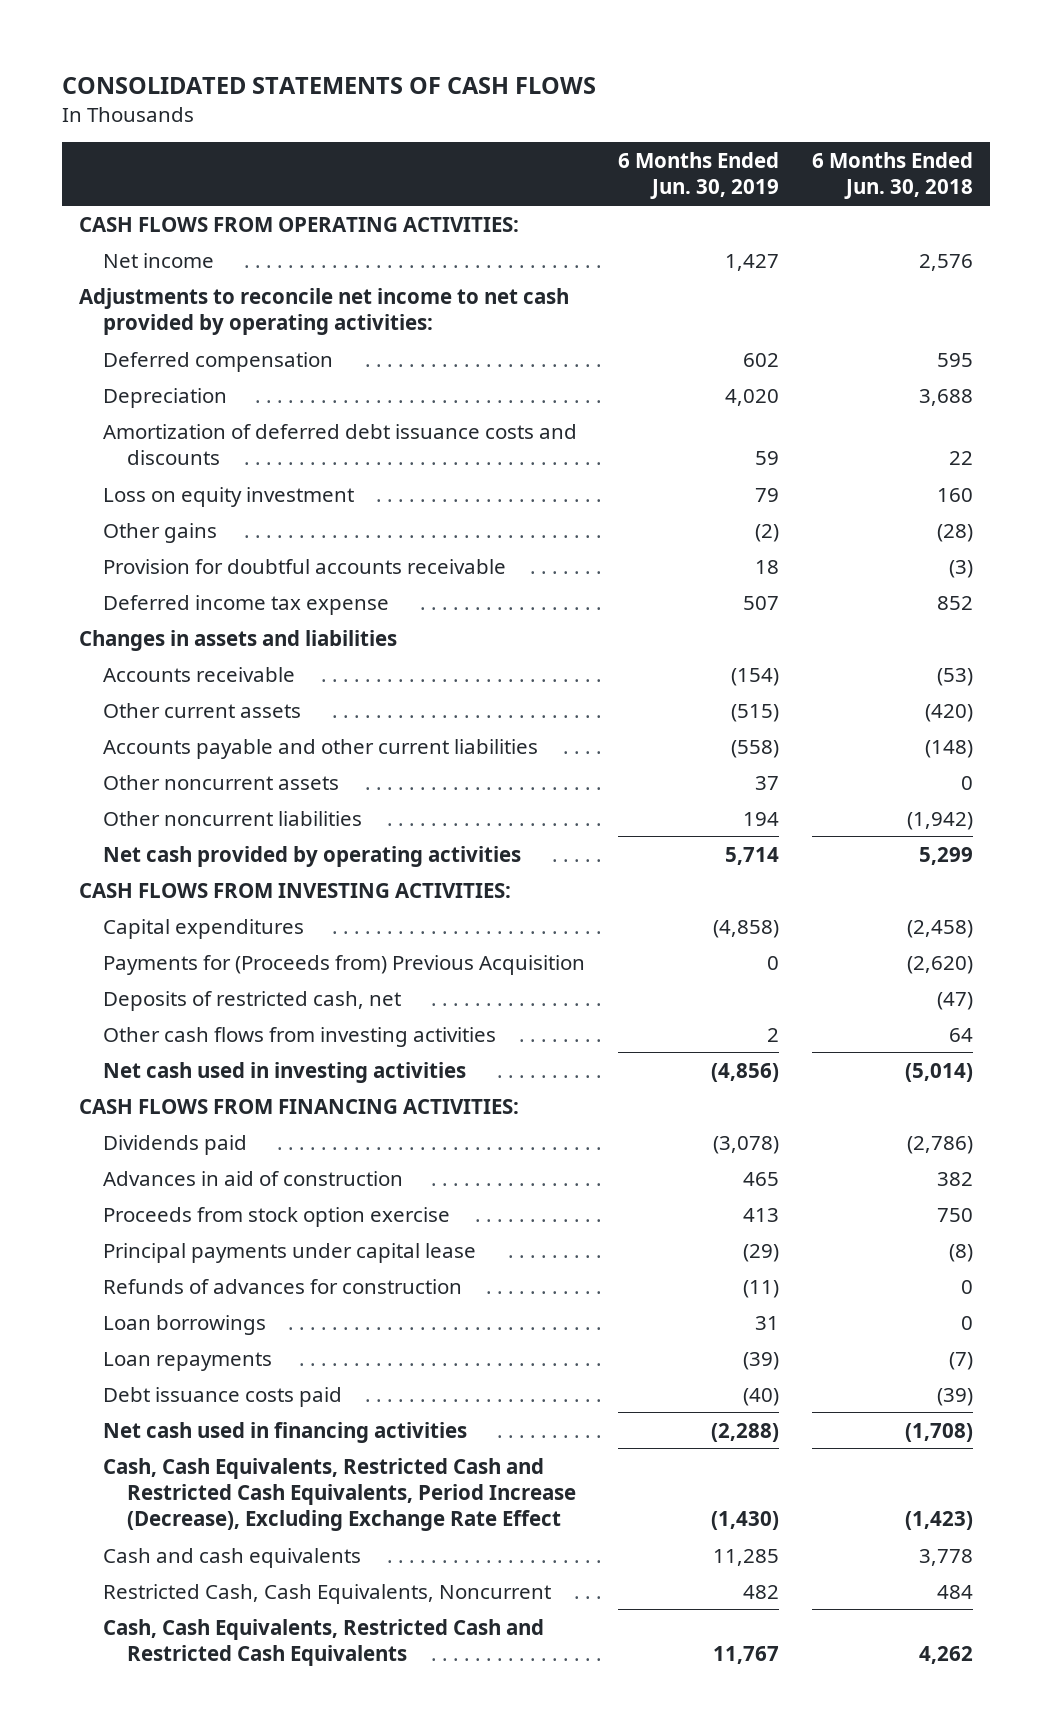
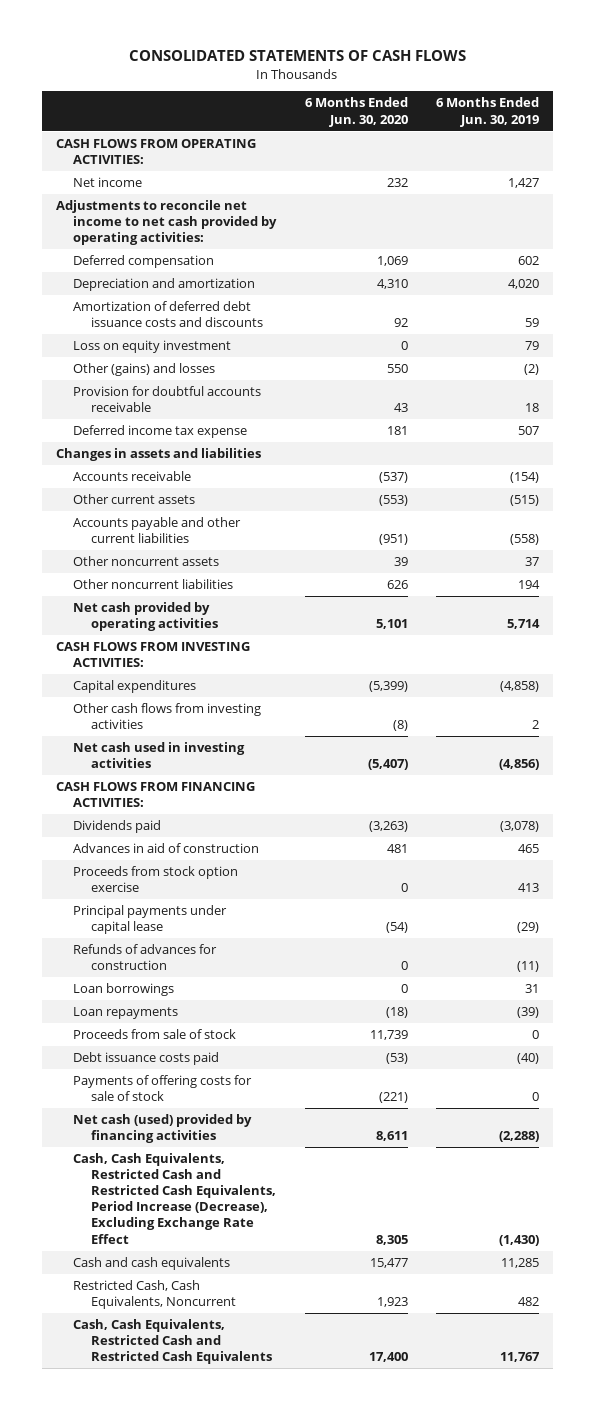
- | 6 Months Ended Jun. 30, 2019 | 6 Months Ended Jun. 30, 2018
+ | 6 Months Ended Jun. 30, 2020 | 6 Months Ended Jun. 30, 2019
- Depreciation | 4,020 | 3,688
+ Depreciation and amortization | 4,310 | 4,020
- Other gains | (2) | (28)
+ Other (gains) and losses | 550 | (2)
- Payments for (Proceeds from) Previous Acquisition | 0 | (2,620)
- Deposits of restricted cash, net | | (47)
+ Proceeds from sale of stock | 11,739 | 0
- Net cash used in financing activities | (2,288) | (1,708)
+ Payments of offering costs for sale of stock | (221) | 0
+ Net cash (used) provided by financing activities | 8,611 | (2,288)

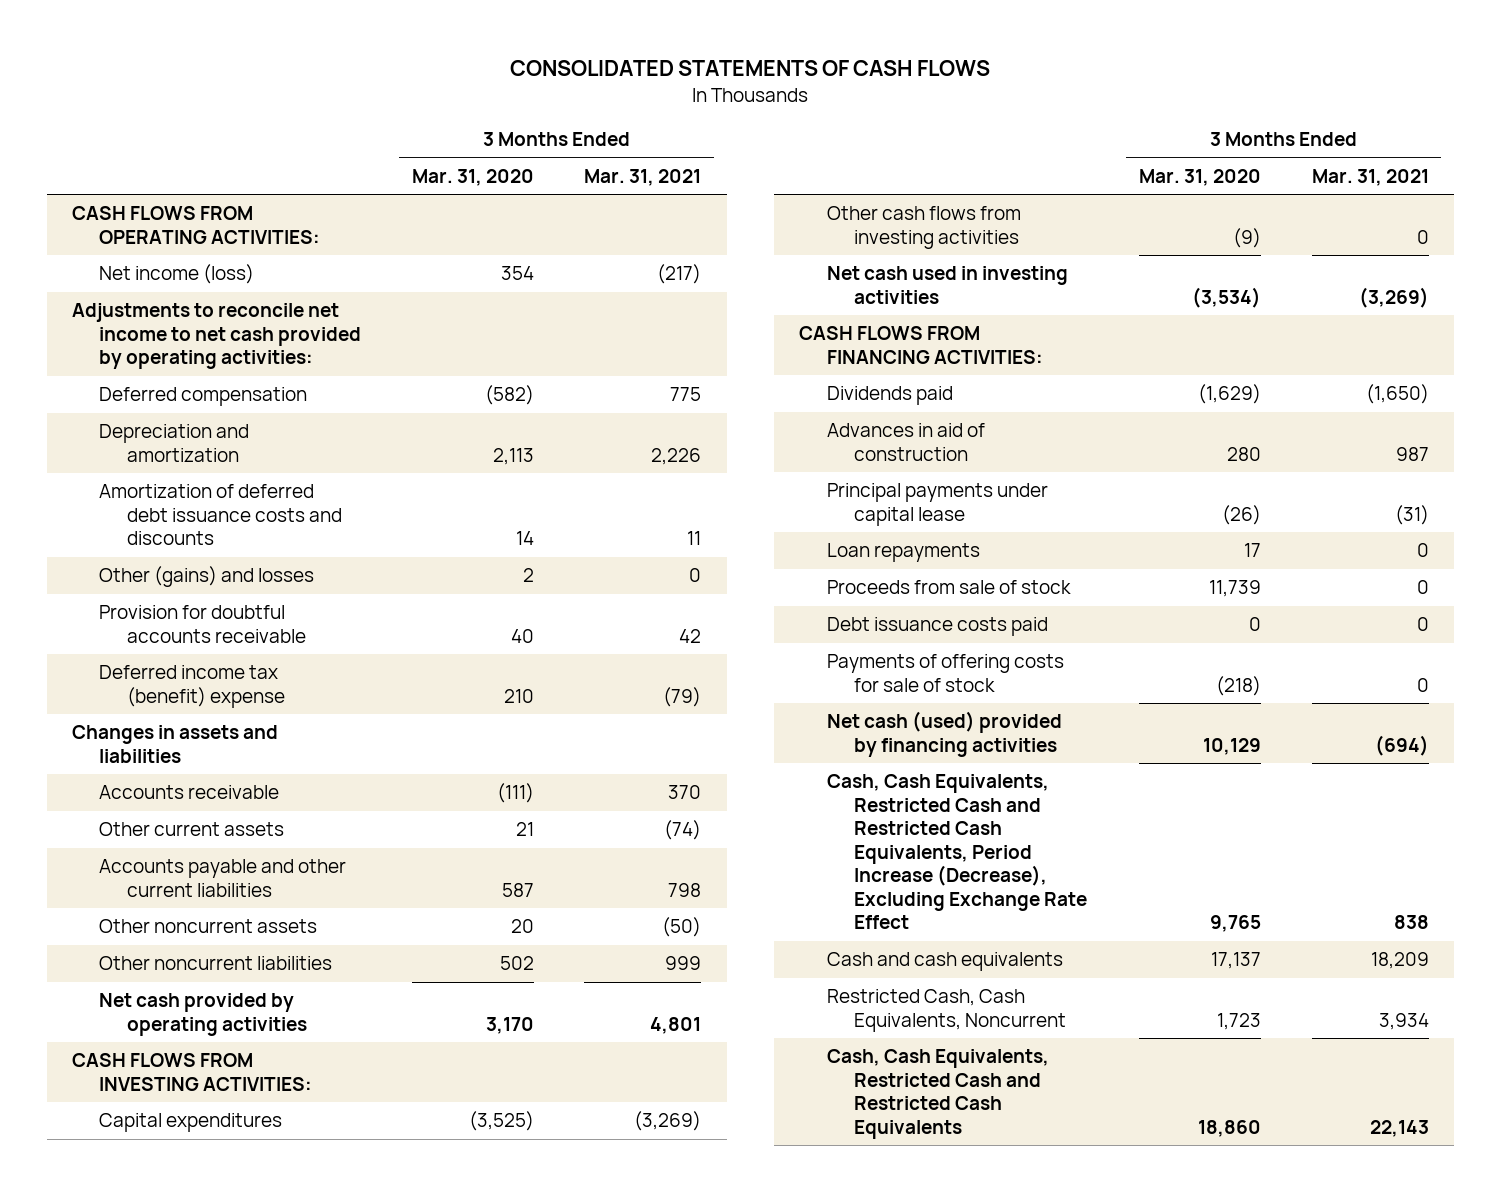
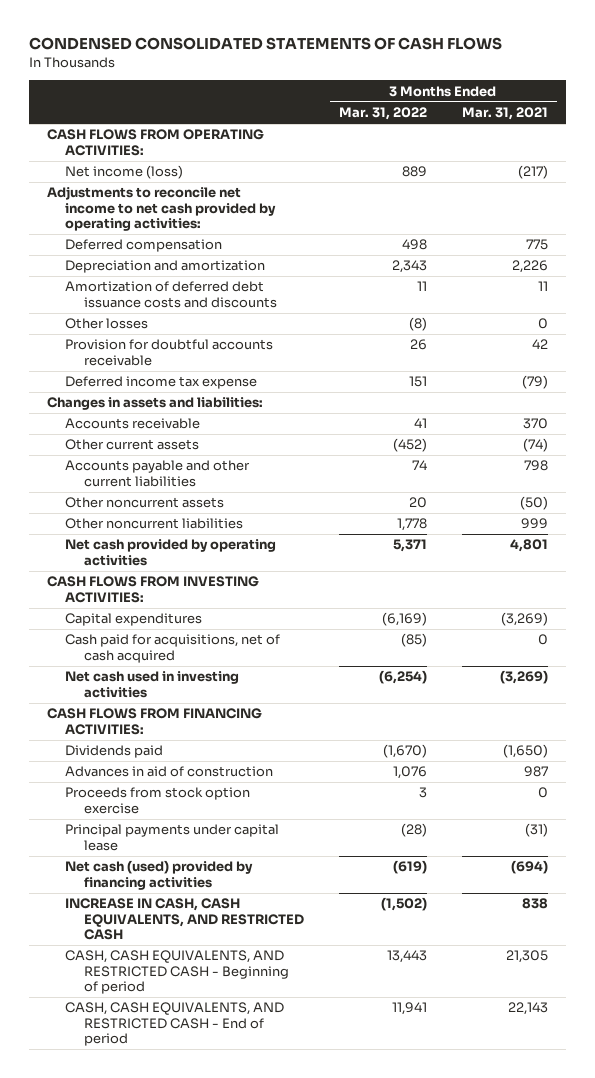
- CONSOLIDATED STATEMENTS OF CASH FLOWS
+ CONDENSED CONSOLIDATED STATEMENTS OF CASH FLOWS
- | 3 Months Ended Mar. 31, 2020 | 3 Months Ended Mar. 31, 2021
+ | 3 Months Ended Mar. 31, 2022 | 3 Months Ended Mar. 31, 2021
- Other (gains) and losses | 2 | 0
+ Other losses | (8) | 0
- Deferred income tax (benefit) expense | 210 | (79)
- Changes in assets and liabilities
+ Deferred income tax expense | 151 | (79)
+ Changes in assets and liabilities:
- Other cash flows from investing activities | (9) | 0
+ Cash paid for acquisitions, net of cash acquired | (85) | 0
+ Proceeds from stock option exercise | 3 | 0
- Loan repayments | 17 | 0
- Proceeds from sale of stock | 11,739 | 0
- Debt issuance costs paid | 0 | 0
- Payments of offering costs for sale of stock | (218) | 0
- Cash, Cash Equivalents, Restricted Cash and Restricted Cash Equivalents, Period Increase (Decrease), Excluding Exchange Rate Effect | 9,765 | 838
- Cash and cash equivalents | 17,137 | 18,209
- Restricted Cash, Cash Equivalents, Noncurrent | 1,723 | 3,934
- Cash, Cash Equivalents, Restricted Cash and Restricted Cash Equivalents | 18,860 | 22,143
+ INCREASE IN CASH, CASH EQUIVALENTS, AND RESTRICTED CASH | (1,502) | 838
+ CASH, CASH EQUIVALENTS, AND RESTRICTED CASH - Beginning of period | 13,443 | 21,305
+ CASH, CASH EQUIVALENTS, AND RESTRICTED CASH - End of period | 11,941 | 22,143

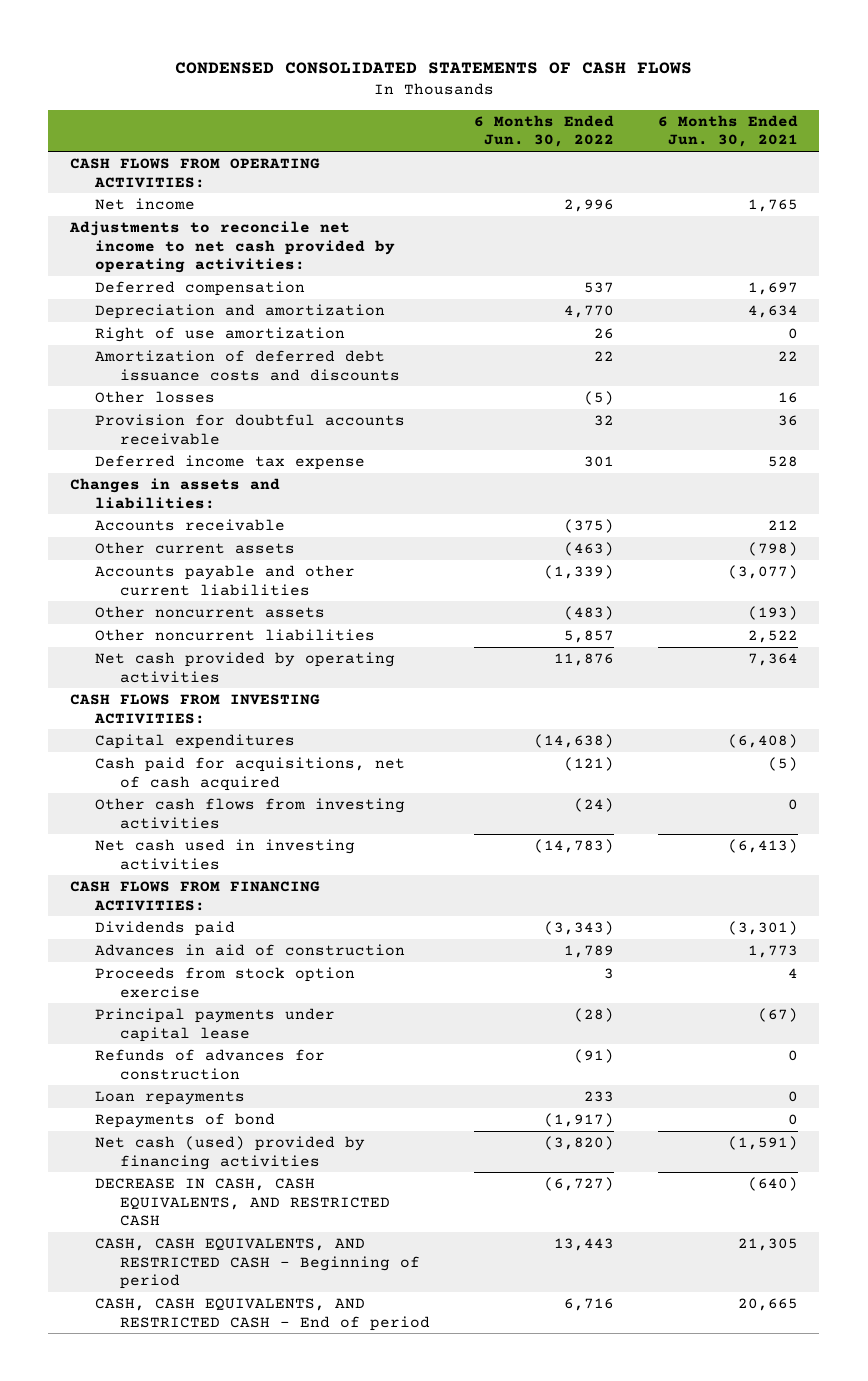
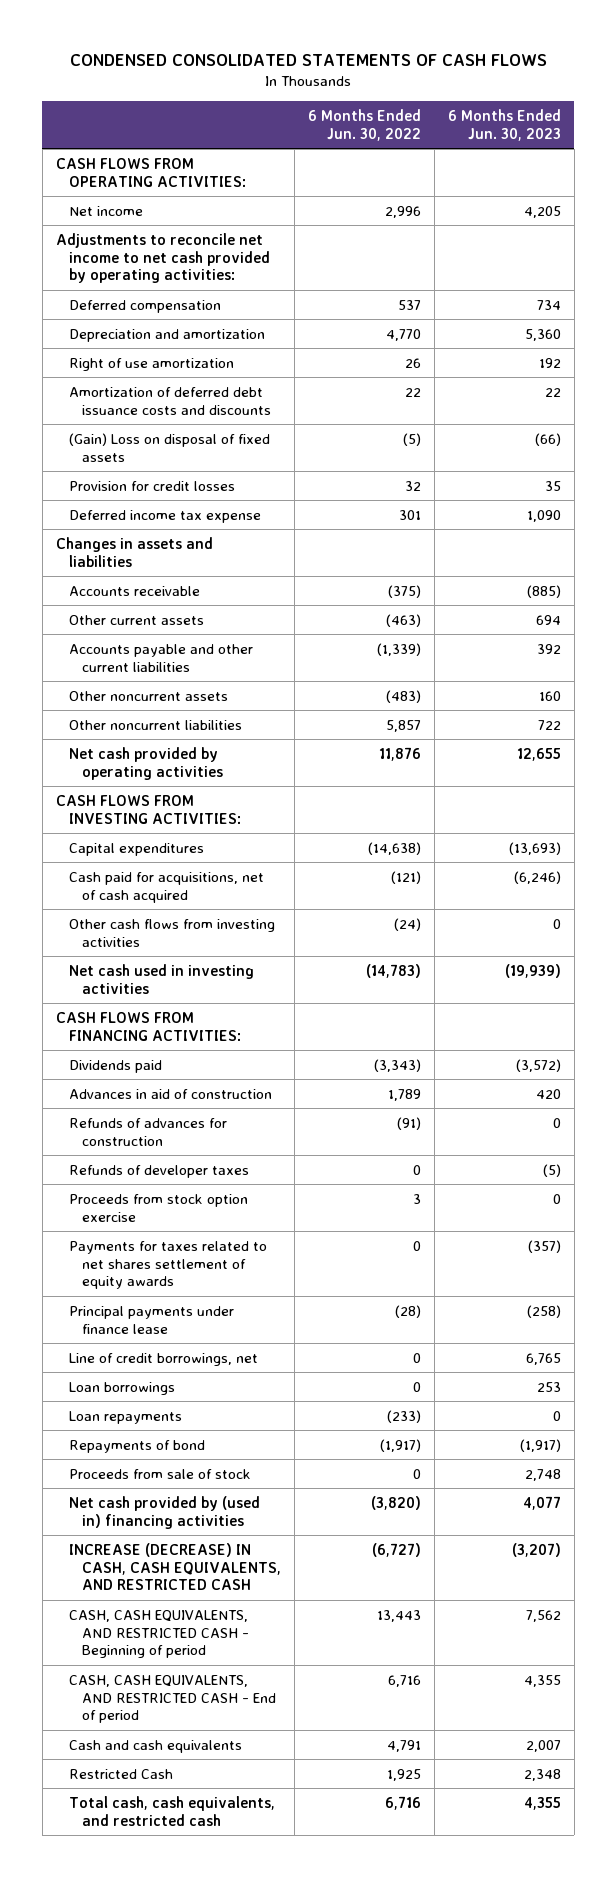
- | 6 Months Ended Jun. 30, 2022 | 6 Months Ended Jun. 30, 2021
+ | 6 Months Ended Jun. 30, 2022 | 6 Months Ended Jun. 30, 2023
- Other losses | (5) | 16
- Provision for doubtful accounts receivable | 32 | 36
+ (Gain) Loss on disposal of fixed assets | (5) | (66)
+ Provision for credit losses | 32 | 35
- Changes in assets and liabilities:
+ Changes in assets and liabilities
- Principal payments under capital lease | (28) | (67)
- Loan repayments | 233 | 0
+ Refunds of developer taxes | 0 | (5)
moved down: Proceeds from stock option exercise | 3 | 0
+ Payments for taxes related to net shares settlement of equity awards | 0 | (357)
+ Principal payments under finance lease | (28) | (258)
+ Line of credit borrowings, net | 0 | 6,765
+ Loan borrowings | 0 | 253
+ Loan repayments | (233) | 0
- Net cash (used) provided by financing activities | (3,820) | (1,591)
- DECREASE IN CASH, CASH EQUIVALENTS, AND RESTRICTED CASH | (6,727) | (640)
+ Proceeds from sale of stock | 0 | 2,748
+ Net cash provided by (used in) financing activities | (3,820) | 4,077
+ INCREASE (DECREASE) IN CASH, CASH EQUIVALENTS, AND RESTRICTED CASH | (6,727) | (3,207)
+ Cash and cash equivalents | 4,791 | 2,007
+ Restricted Cash | 1,925 | 2,348
+ Total cash, cash equivalents, and restricted cash | 6,716 | 4,355

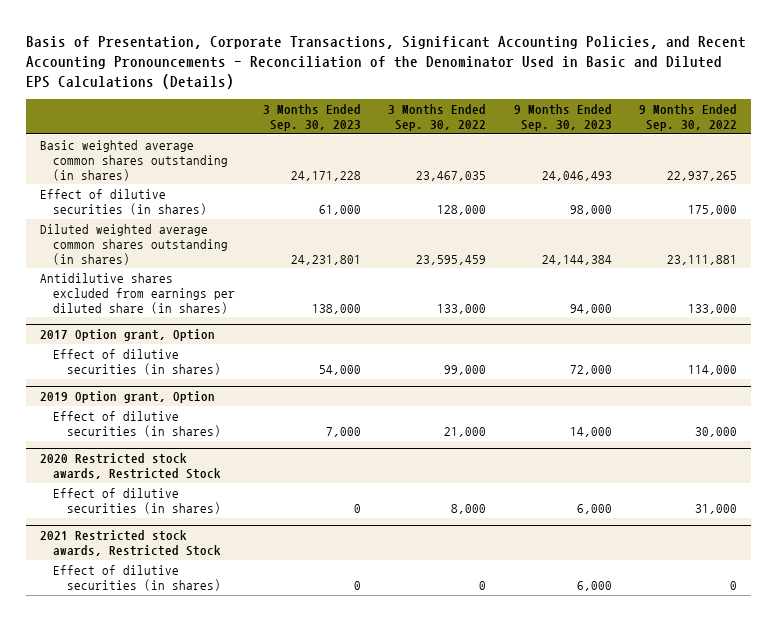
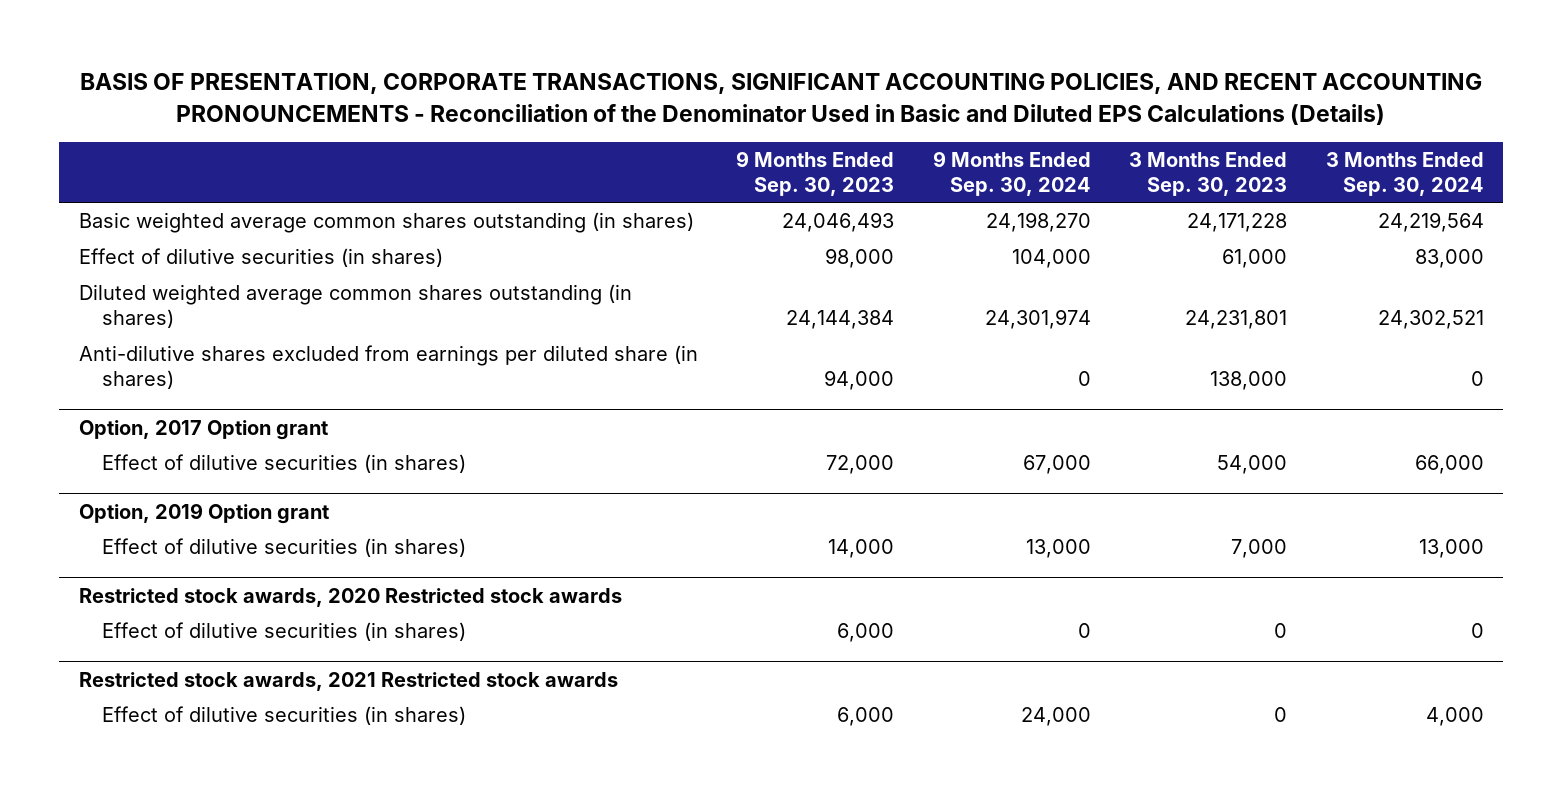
- Basis of Presentation, Corporate Transactions, Significant Accounting Policies, and Recent Accounting Pronouncements - Reconciliation of the Denominator Used in Basic and Diluted EPS Calculations (Details)
+ BASIS OF PRESENTATION, CORPORATE TRANSACTIONS, SIGNIFICANT ACCOUNTING POLICIES, AND RECENT ACCOUNTING PRONOUNCEMENTS - Reconciliation of the Denominator Used in Basic and Diluted EPS Calculations (Details)
- | 3 Months Ended Sep. 30, 2023 | 3 Months Ended Sep. 30, 2022 | 9 Months Ended Sep. 30, 2023 | 9 Months Ended Sep. 30, 2022
+ | 9 Months Ended Sep. 30, 2023 | 9 Months Ended Sep. 30, 2024 | 3 Months Ended Sep. 30, 2023 | 3 Months Ended Sep. 30, 2024
- Antidilutive shares excluded from earnings per diluted share (in shares) | 138,000 | 133,000 | 94,000 | 133,000
- 2017 Option grant, Option
+ Anti-dilutive shares excluded from earnings per diluted share (in shares) | 94,000 | 0 | 138,000 | 0
+ Option, 2017 Option grant
- 2019 Option grant, Option
+ Option, 2019 Option grant
- 2020 Restricted stock awards, Restricted Stock
+ Restricted stock awards, 2020 Restricted stock awards
- 2021 Restricted stock awards, Restricted Stock
+ Restricted stock awards, 2021 Restricted stock awards

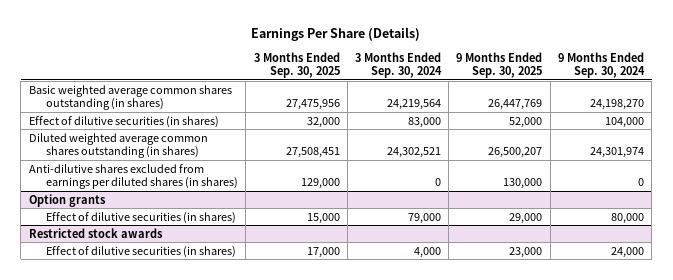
- BASIS OF PRESENTATION, CORPORATE TRANSACTIONS, SIGNIFICANT ACCOUNTING POLICIES, AND RECENT ACCOUNTING PRONOUNCEMENTS - Reconciliation of the Denominator Used in Basic and Diluted EPS Calculations (Details)
+ Earnings Per Share (Details)
- | 9 Months Ended Sep. 30, 2023 | 9 Months Ended Sep. 30, 2024 | 3 Months Ended Sep. 30, 2023 | 3 Months Ended Sep. 30, 2024
+ | 3 Months Ended Sep. 30, 2025 | 3 Months Ended Sep. 30, 2024 | 9 Months Ended Sep. 30, 2025 | 9 Months Ended Sep. 30, 2024
- Anti-dilutive shares excluded from earnings per diluted share (in shares) | 94,000 | 0 | 138,000 | 0
- Option, 2017 Option grant
- Effect of dilutive securities (in shares) | 72,000 | 67,000 | 54,000 | 66,000
- Option, 2019 Option grant
- Effect of dilutive securities (in shares) | 14,000 | 13,000 | 7,000 | 13,000
- Restricted stock awards, 2020 Restricted stock awards
- Effect of dilutive securities (in shares) | 6,000 | 0 | 0 | 0
- Restricted stock awards, 2021 Restricted stock awards
+ Anti-dilutive shares excluded from earnings per diluted shares (in shares) | 129,000 | 0 | 130,000 | 0
+ Option grants
+ Effect of dilutive securities (in shares) | 15,000 | 79,000 | 29,000 | 80,000
+ Restricted stock awards

